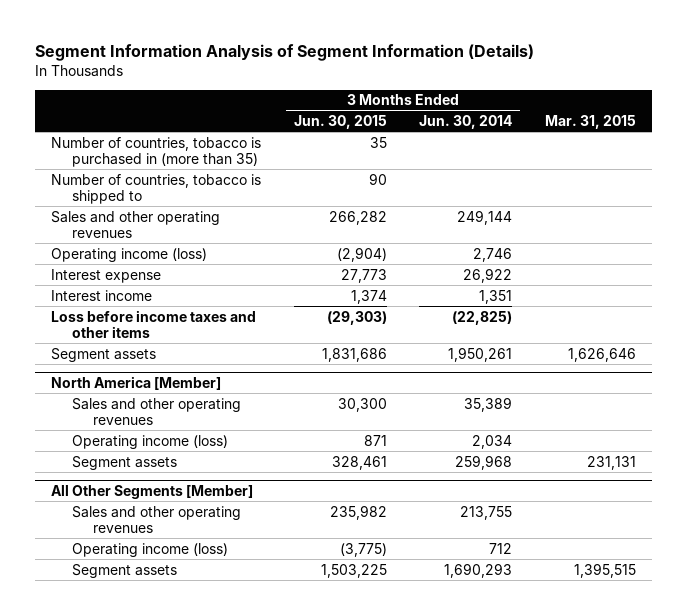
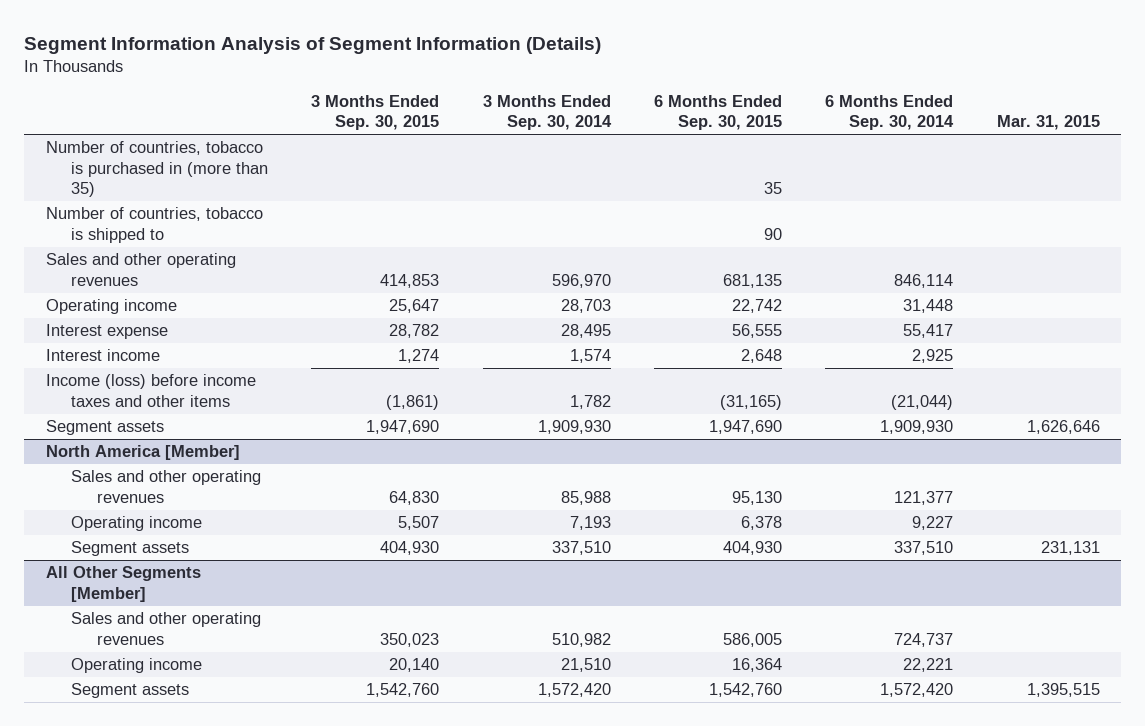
- | 3 Months Ended Jun. 30, 2015 | 3 Months Ended Jun. 30, 2014 | Mar. 31, 2015
+ | 3 Months Ended Sep. 30, 2015 | 3 Months Ended Sep. 30, 2014 | 6 Months Ended Sep. 30, 2015 | 6 Months Ended Sep. 30, 2014 | Mar. 31, 2015
- Operating income (loss) | (2,904) | 2,746 |
+ Operating income | 25,647 | 28,703 | 22,742 | 31,448 |
- Loss before income taxes and other items | (29,303) | (22,825) |
+ Income (loss) before income taxes and other items | (1,861) | 1,782 | (31,165) | (21,044) |
@ North America [Member]
- Operating income (loss) | 871 | 2,034 |
+ Operating income | 5,507 | 7,193 | 6,378 | 9,227 |
@ All Other Segments [Member]
- Operating income (loss) | (3,775) | 712 |
+ Operating income | 20,140 | 21,510 | 16,364 | 22,221 |

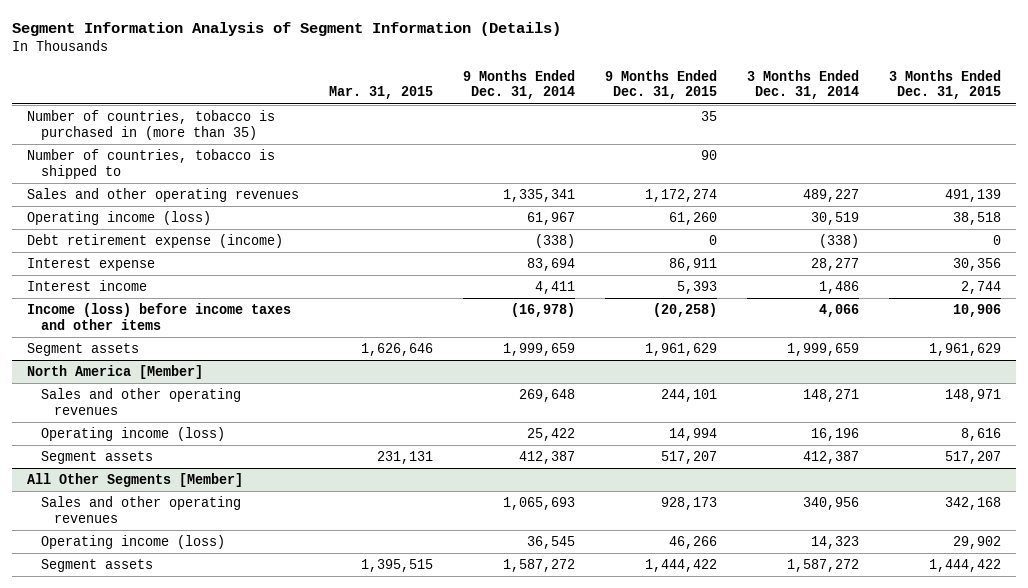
- | 3 Months Ended Sep. 30, 2015 | 3 Months Ended Sep. 30, 2014 | 6 Months Ended Sep. 30, 2015 | 6 Months Ended Sep. 30, 2014 | Mar. 31, 2015
+ | Mar. 31, 2015 | 9 Months Ended Dec. 31, 2014 | 9 Months Ended Dec. 31, 2015 | 3 Months Ended Dec. 31, 2014 | 3 Months Ended Dec. 31, 2015
- Operating income | 25,647 | 28,703 | 22,742 | 31,448 |
+ Operating income (loss) | | 61,967 | 61,260 | 30,519 | 38,518
+ Debt retirement expense (income) | | (338) | 0 | (338) | 0
@ North America [Member]
- Operating income | 5,507 | 7,193 | 6,378 | 9,227 |
+ Operating income (loss) | | 25,422 | 14,994 | 16,196 | 8,616
@ All Other Segments [Member]
- Operating income | 20,140 | 21,510 | 16,364 | 22,221 |
+ Operating income (loss) | | 36,545 | 46,266 | 14,323 | 29,902

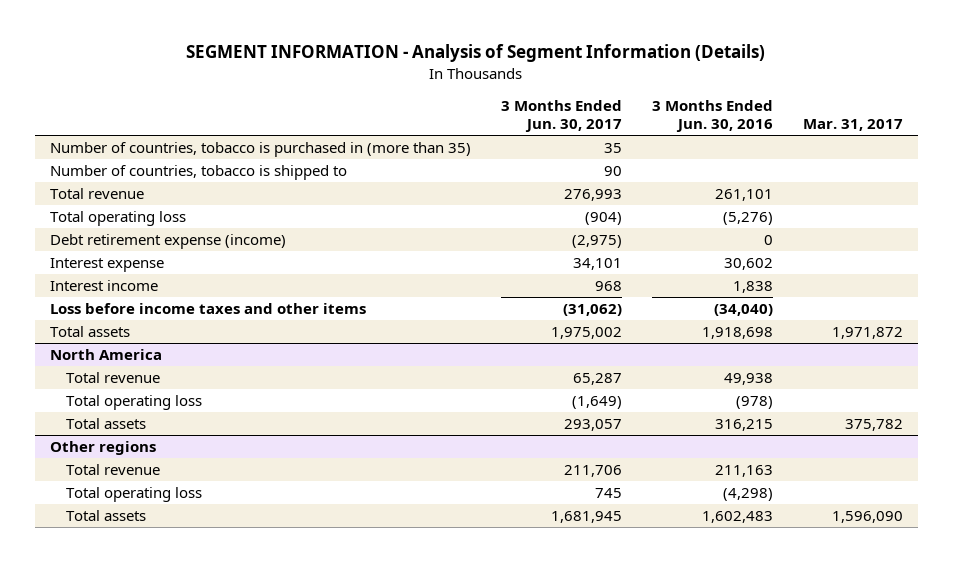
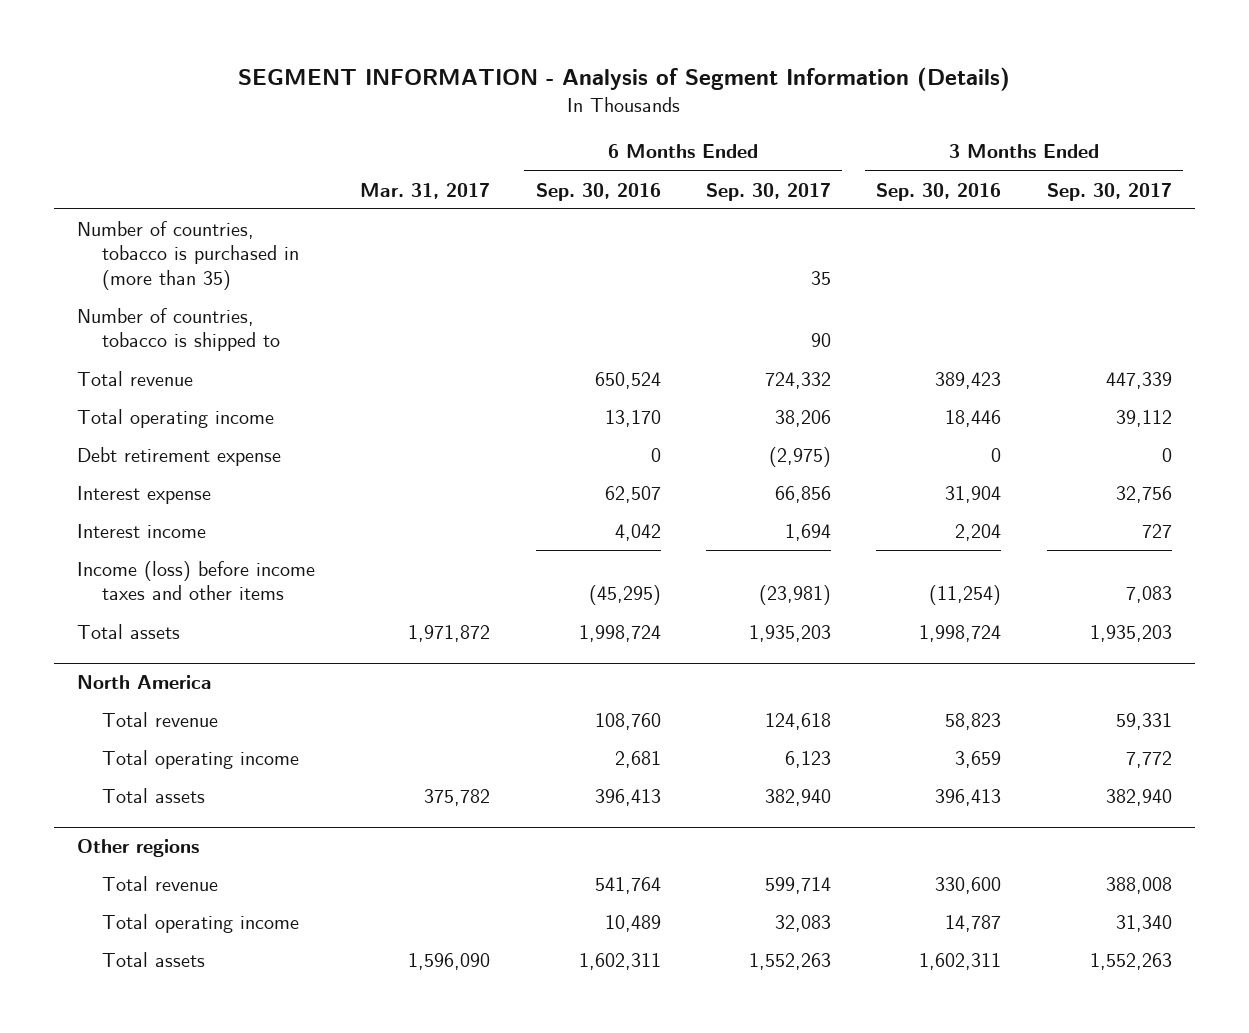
- | 3 Months Ended Jun. 30, 2017 | 3 Months Ended Jun. 30, 2016 | Mar. 31, 2017
+ | Mar. 31, 2017 | 6 Months Ended Sep. 30, 2016 | 6 Months Ended Sep. 30, 2017 | 3 Months Ended Sep. 30, 2016 | 3 Months Ended Sep. 30, 2017
- Total operating loss | (904) | (5,276) |
- Debt retirement expense (income) | (2,975) | 0 |
+ Total operating income | | 13,170 | 38,206 | 18,446 | 39,112
+ Debt retirement expense | | 0 | (2,975) | 0 | 0
- Loss before income taxes and other items | (31,062) | (34,040) |
+ Income (loss) before income taxes and other items | | (45,295) | (23,981) | (11,254) | 7,083
@ North America
- Total operating loss | (1,649) | (978) |
+ Total operating income | | 2,681 | 6,123 | 3,659 | 7,772
@ Other regions
- Total operating loss | 745 | (4,298) |
+ Total operating income | | 10,489 | 32,083 | 14,787 | 31,340

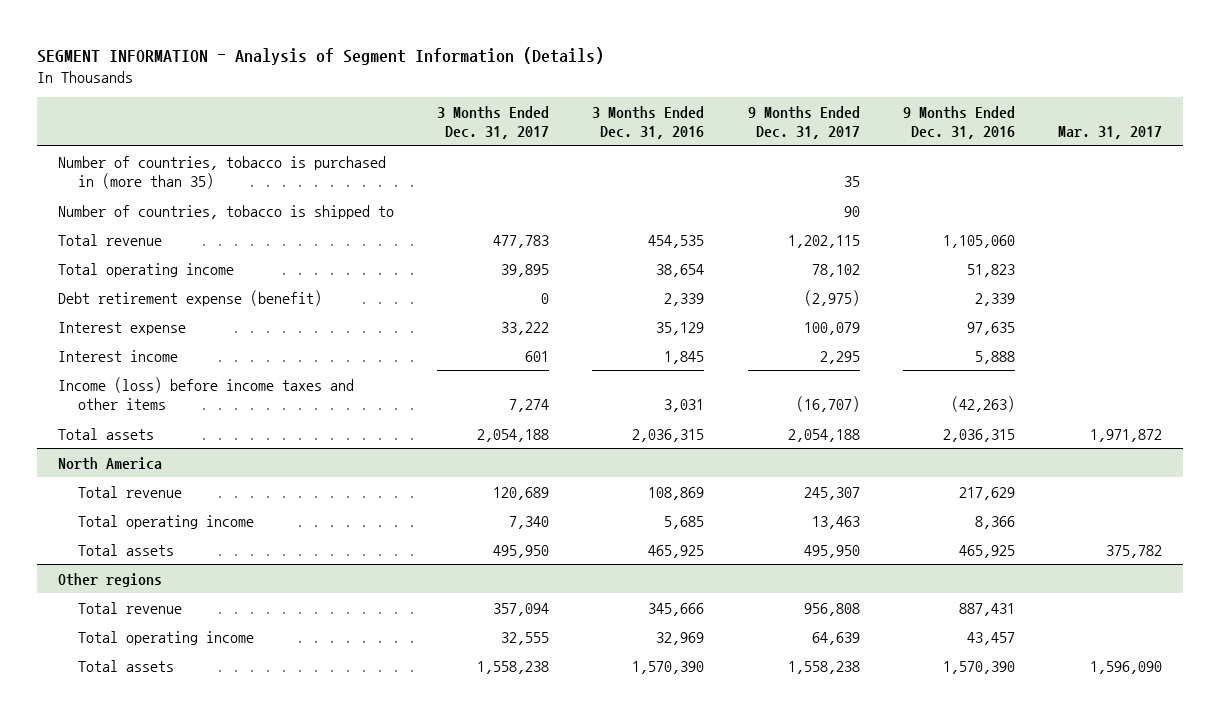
- | Mar. 31, 2017 | 6 Months Ended Sep. 30, 2016 | 6 Months Ended Sep. 30, 2017 | 3 Months Ended Sep. 30, 2016 | 3 Months Ended Sep. 30, 2017
+ | 3 Months Ended Dec. 31, 2017 | 3 Months Ended Dec. 31, 2016 | 9 Months Ended Dec. 31, 2017 | 9 Months Ended Dec. 31, 2016 | Mar. 31, 2017
- Debt retirement expense | | 0 | (2,975) | 0 | 0
+ Debt retirement expense (benefit) | 0 | 2,339 | (2,975) | 2,339 |

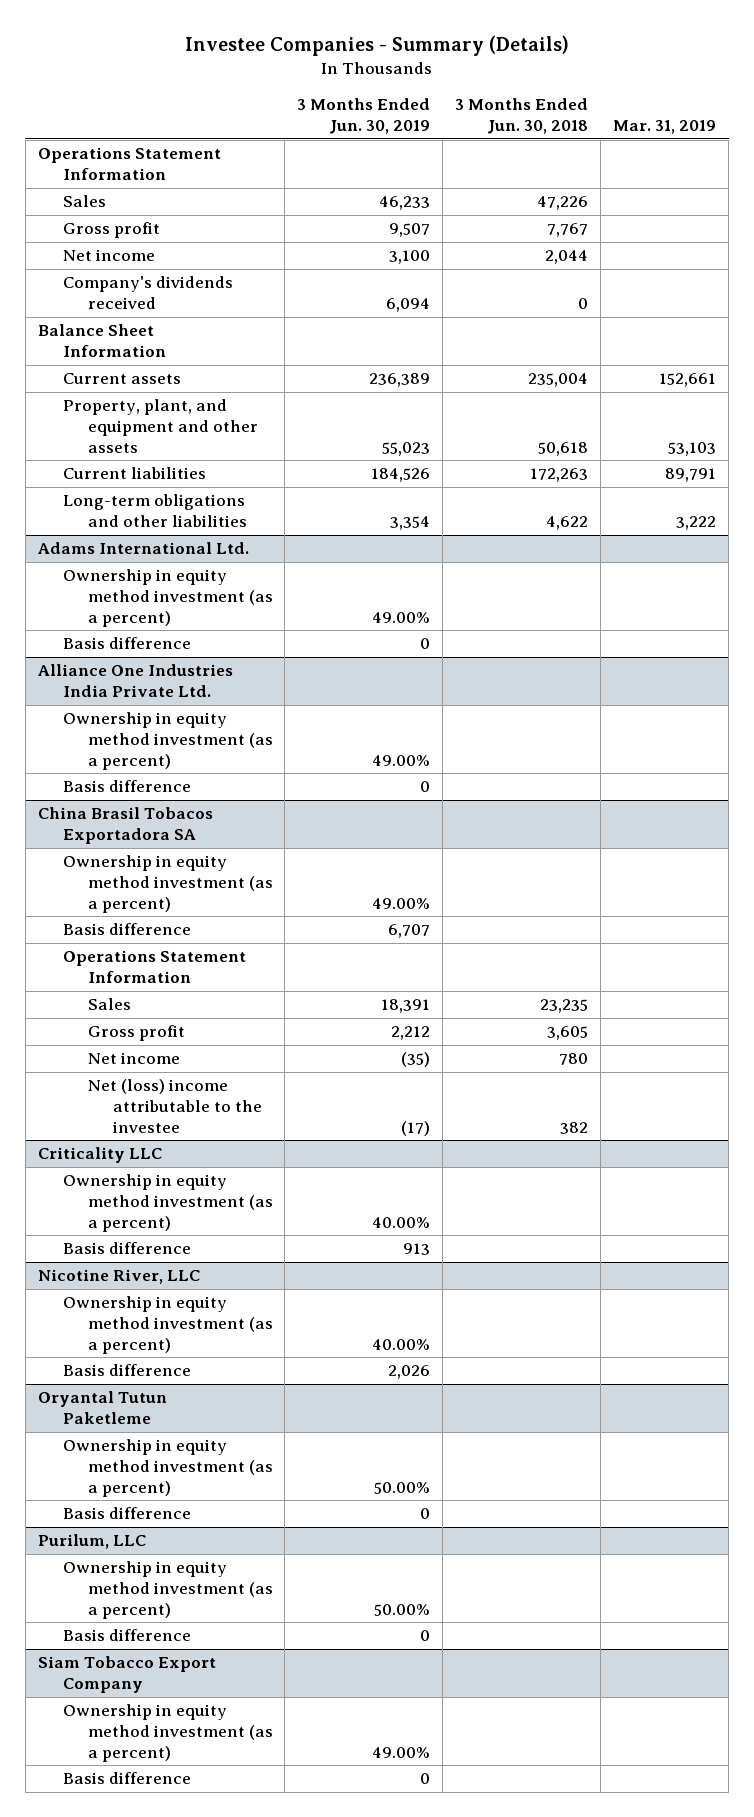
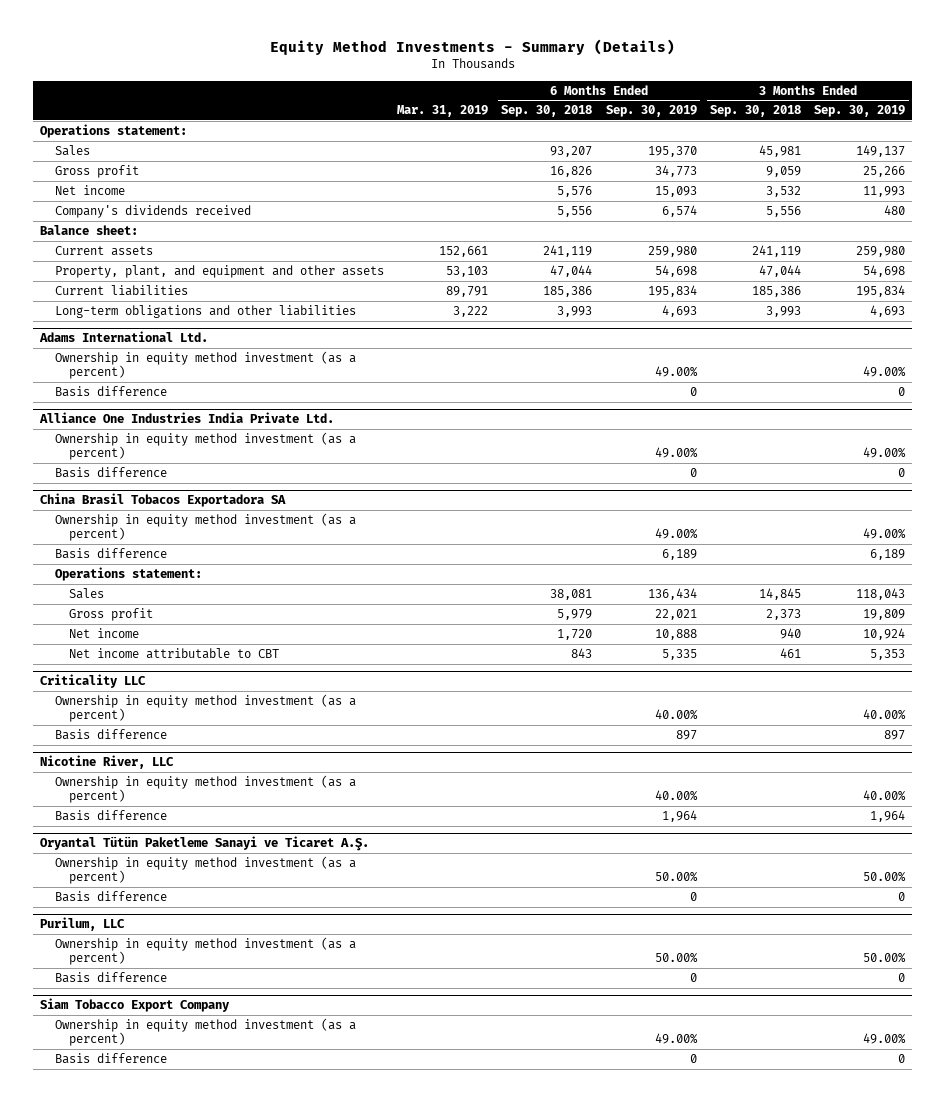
- Investee Companies - Summary (Details)
+ Equity Method Investments - Summary (Details)
- | 3 Months Ended Jun. 30, 2019 | 3 Months Ended Jun. 30, 2018 | Mar. 31, 2019
+ | Mar. 31, 2019 | 6 Months Ended Sep. 30, 2018 | 6 Months Ended Sep. 30, 2019 | 3 Months Ended Sep. 30, 2018 | 3 Months Ended Sep. 30, 2019
- Operations Statement Information
+ Operations statement:
- Balance Sheet Information
+ Balance sheet:
@ China Brasil Tobacos Exportadora SA
- Operations Statement Information
+ Operations statement:
- Net (loss) income attributable to the investee | (17) | 382 |
+ Net income attributable to CBT | | 843 | 5,335 | 461 | 5,353
- Oryantal Tutun Paketleme
+ Oryantal Tütün Paketleme Sanayi ve Ticaret A.Ş.

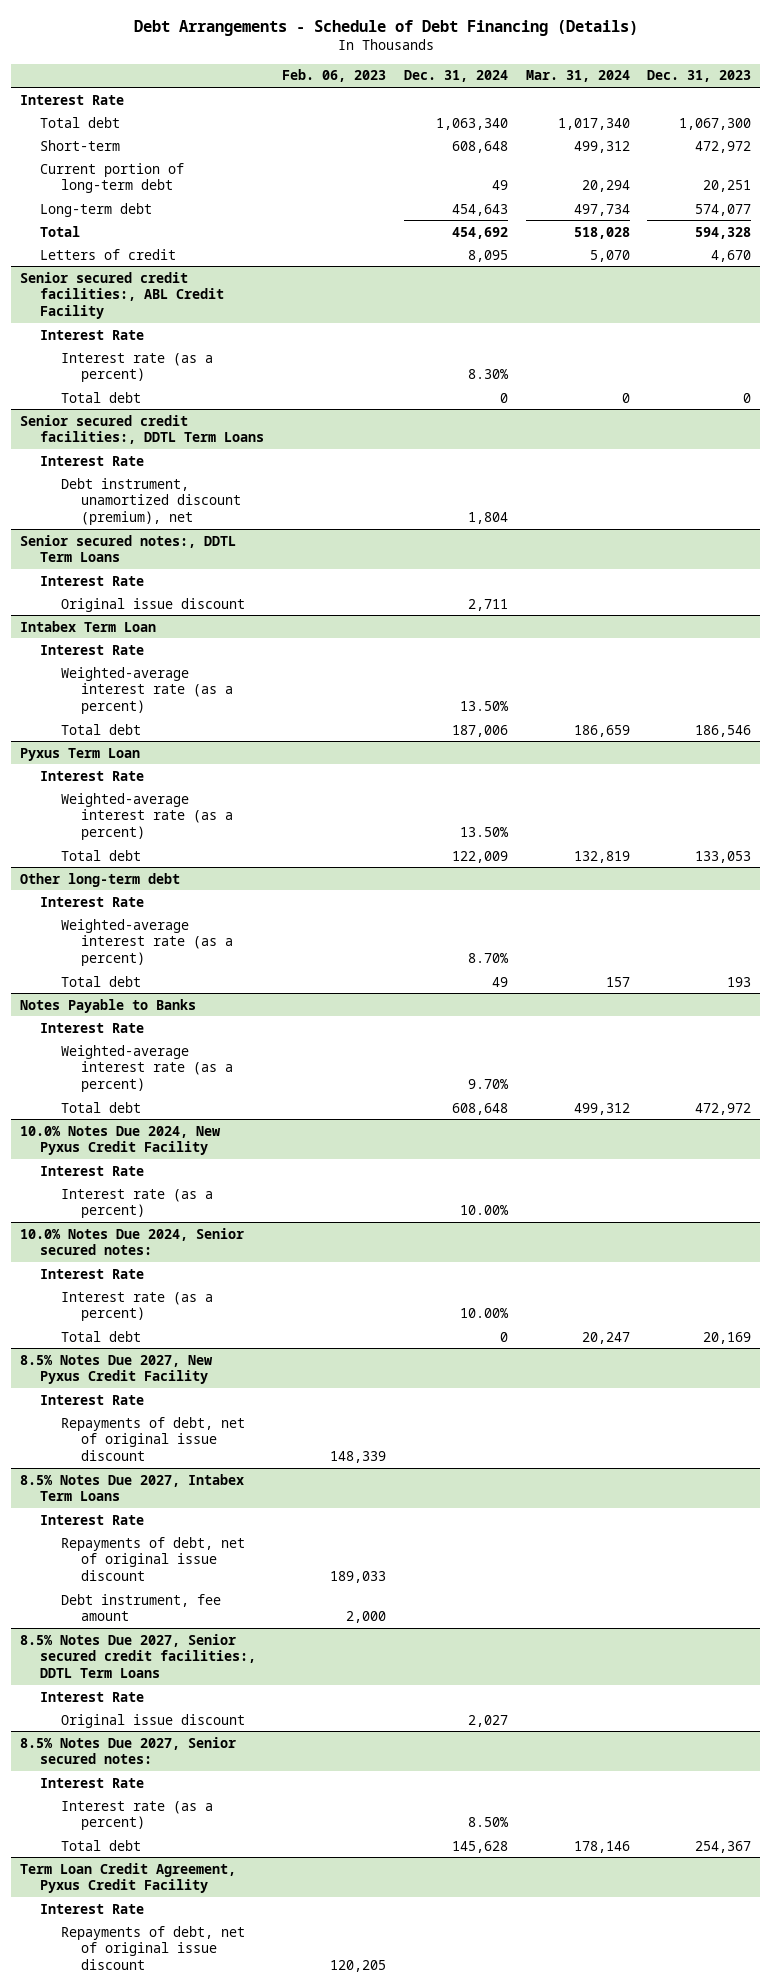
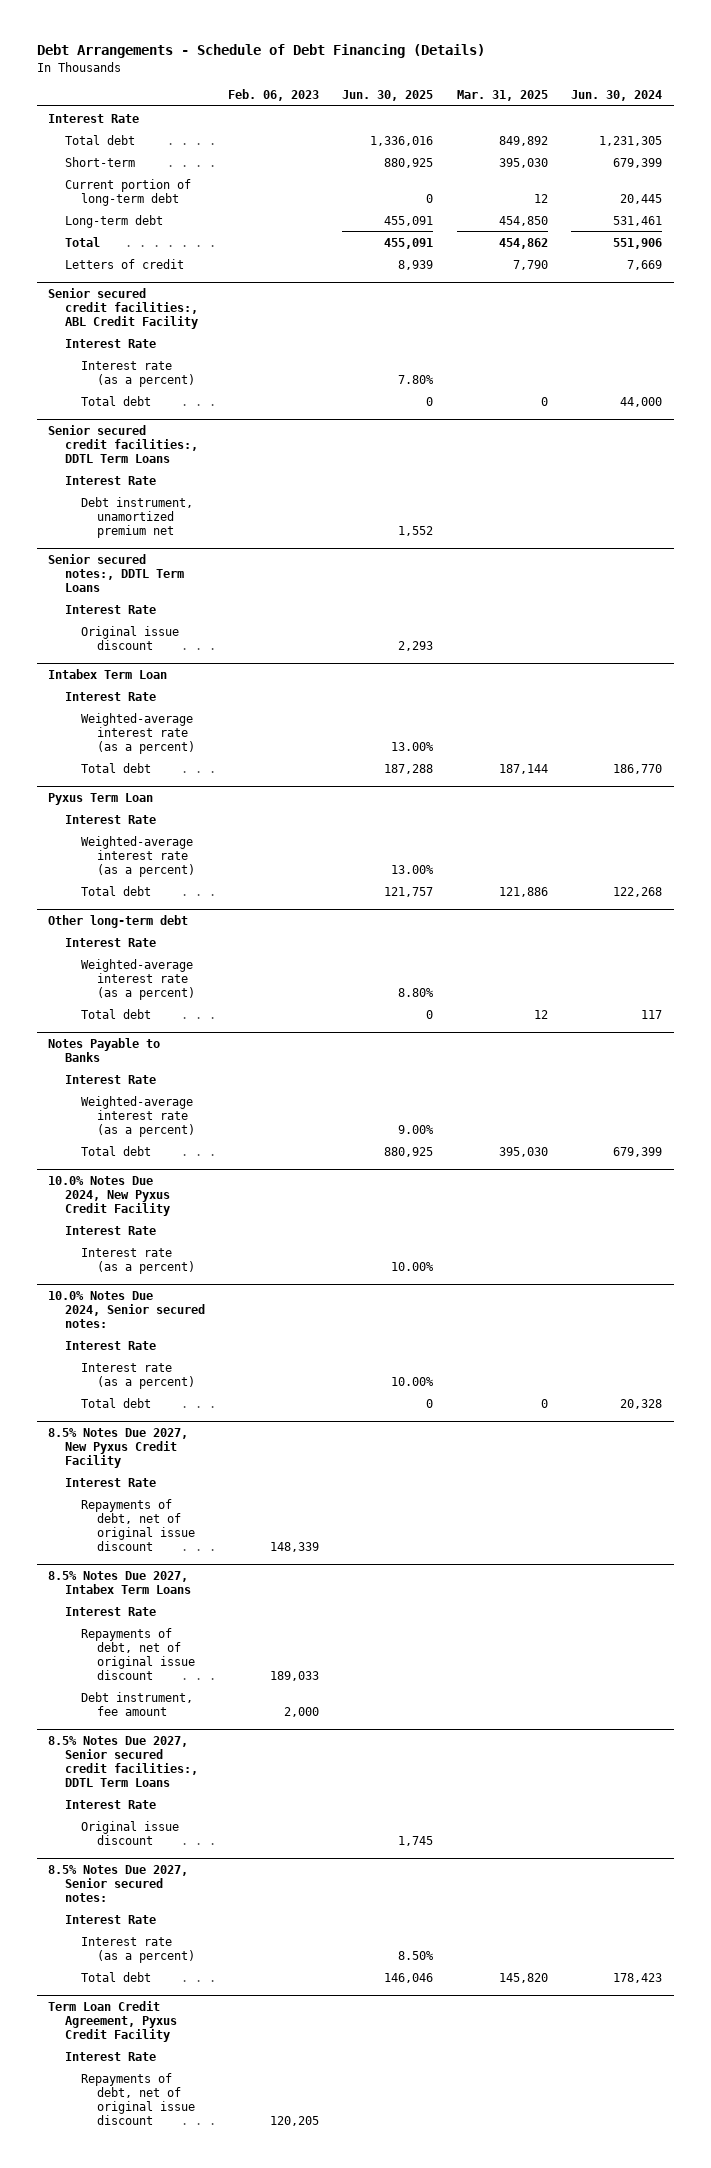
- | Feb. 06, 2023 | Dec. 31, 2024 | Mar. 31, 2024 | Dec. 31, 2023
+ | Feb. 06, 2023 | Jun. 30, 2025 | Mar. 31, 2025 | Jun. 30, 2024
@ Senior secured credit facilities:, DDTL Term Loans
- Debt instrument, unamortized discount (premium), net | | 1,804 | |
+ Debt instrument, unamortized premium net | | 1,552 | |

